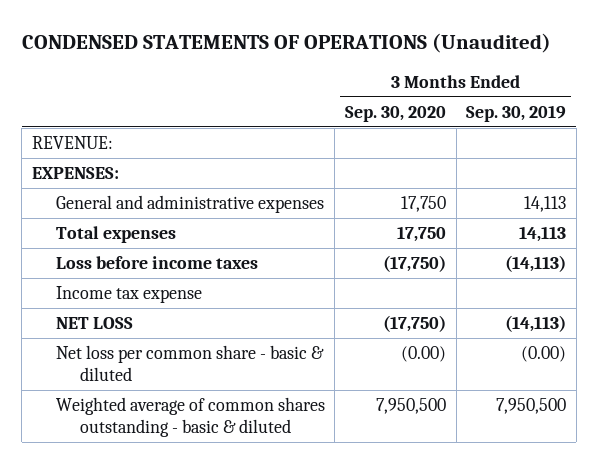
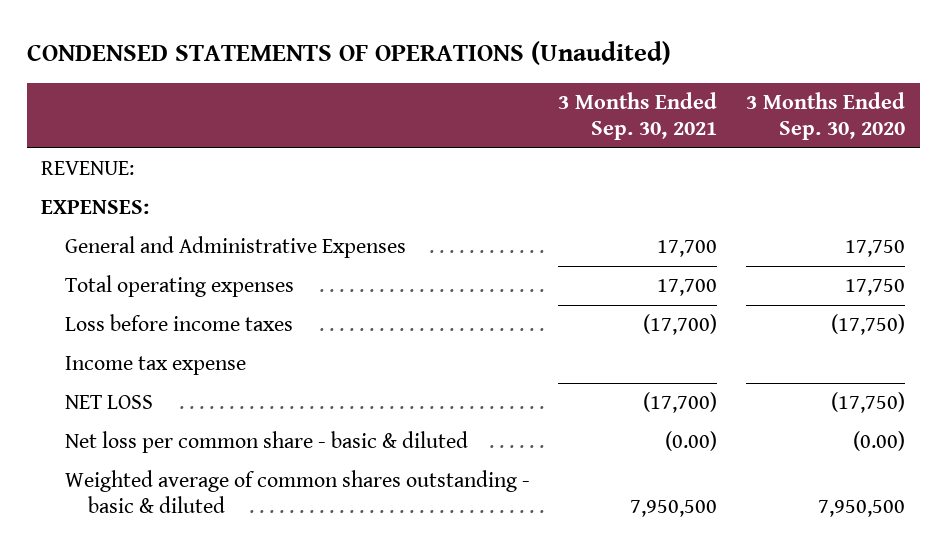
- | 3 Months Ended Sep. 30, 2020 | 3 Months Ended Sep. 30, 2019
+ | 3 Months Ended Sep. 30, 2021 | 3 Months Ended Sep. 30, 2020
- General and administrative expenses | 17,750 | 14,113
- Total expenses | 17,750 | 14,113
+ General and Administrative Expenses | 17,700 | 17,750
+ Total operating expenses | 17,700 | 17,750

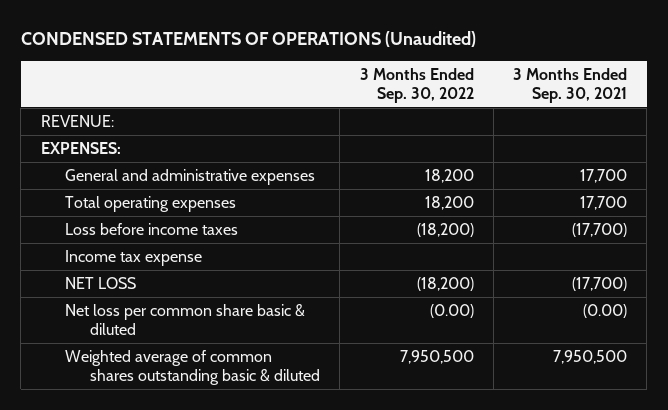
- | 3 Months Ended Sep. 30, 2021 | 3 Months Ended Sep. 30, 2020
+ | 3 Months Ended Sep. 30, 2022 | 3 Months Ended Sep. 30, 2021
- General and Administrative Expenses | 17,700 | 17,750
+ General and administrative expenses | 18,200 | 17,700
- Net loss per common share - basic & diluted | (0.00) | (0.00)
- Weighted average of common shares outstanding - basic & diluted | 7,950,500 | 7,950,500
+ Net loss per common share basic & diluted | (0.00) | (0.00)
+ Weighted average of common shares outstanding basic & diluted | 7,950,500 | 7,950,500

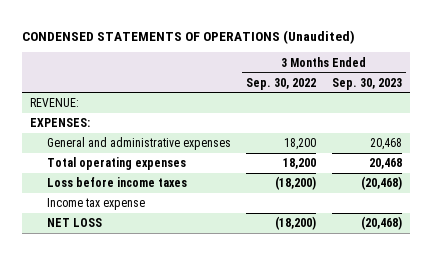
- | 3 Months Ended Sep. 30, 2022 | 3 Months Ended Sep. 30, 2021
+ | 3 Months Ended Sep. 30, 2022 | 3 Months Ended Sep. 30, 2023
- Net loss per common share basic & diluted | (0.00) | (0.00)
- Weighted average of common shares outstanding basic & diluted | 7,950,500 | 7,950,500

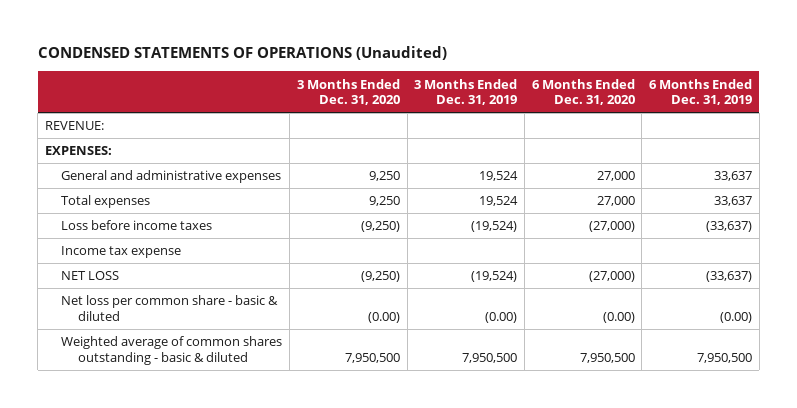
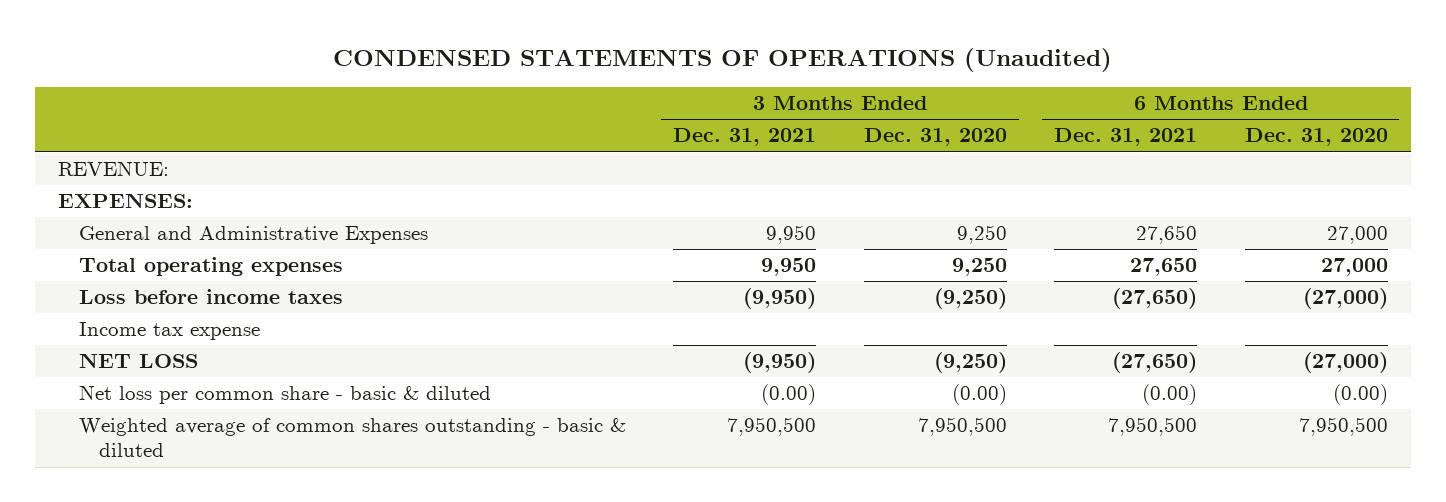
- | 3 Months Ended Dec. 31, 2020 | 3 Months Ended Dec. 31, 2019 | 6 Months Ended Dec. 31, 2020 | 6 Months Ended Dec. 31, 2019
+ | 3 Months Ended Dec. 31, 2021 | 3 Months Ended Dec. 31, 2020 | 6 Months Ended Dec. 31, 2021 | 6 Months Ended Dec. 31, 2020
- General and administrative expenses | 9,250 | 19,524 | 27,000 | 33,637
- Total expenses | 9,250 | 19,524 | 27,000 | 33,637
+ General and Administrative Expenses | 9,950 | 9,250 | 27,650 | 27,000
+ Total operating expenses | 9,950 | 9,250 | 27,650 | 27,000

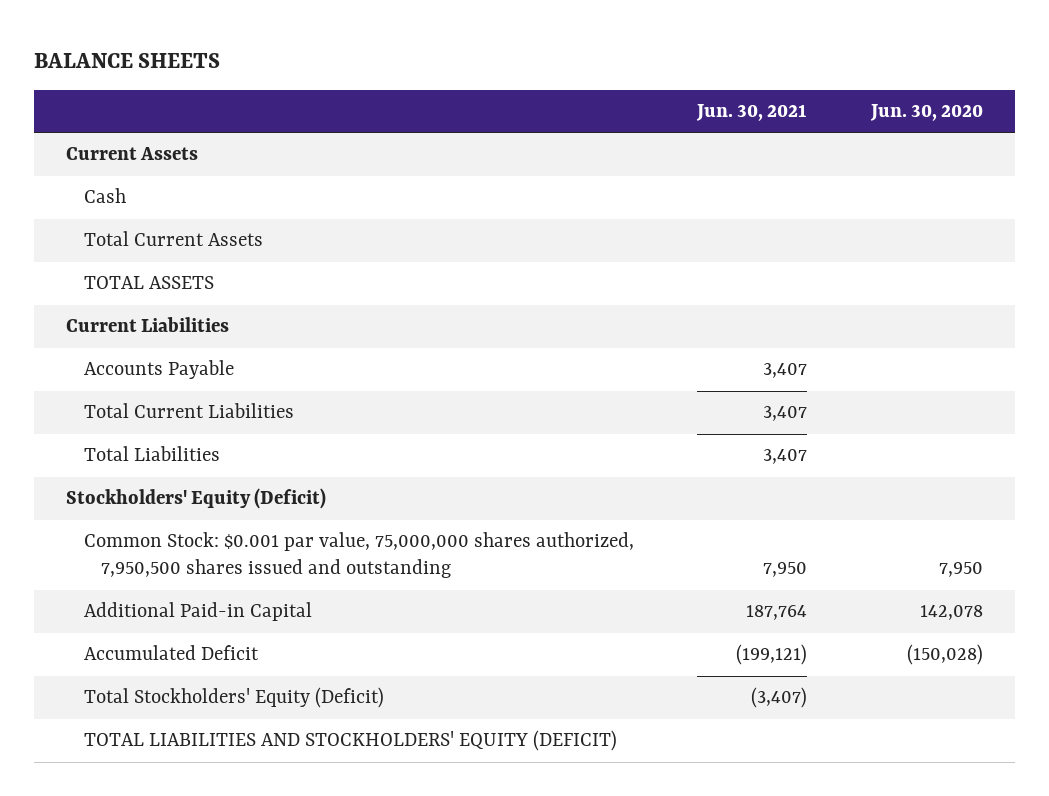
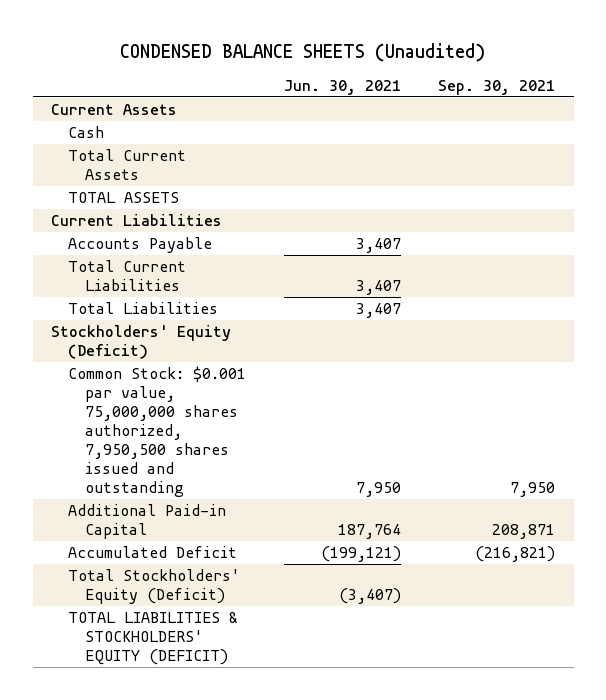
- BALANCE SHEETS
+ CONDENSED BALANCE SHEETS (Unaudited)
- | Jun. 30, 2021 | Jun. 30, 2020
+ | Jun. 30, 2021 | Sep. 30, 2021
- TOTAL LIABILITIES AND STOCKHOLDERS' EQUITY (DEFICIT)
+ TOTAL LIABILITIES & STOCKHOLDERS' EQUITY (DEFICIT)

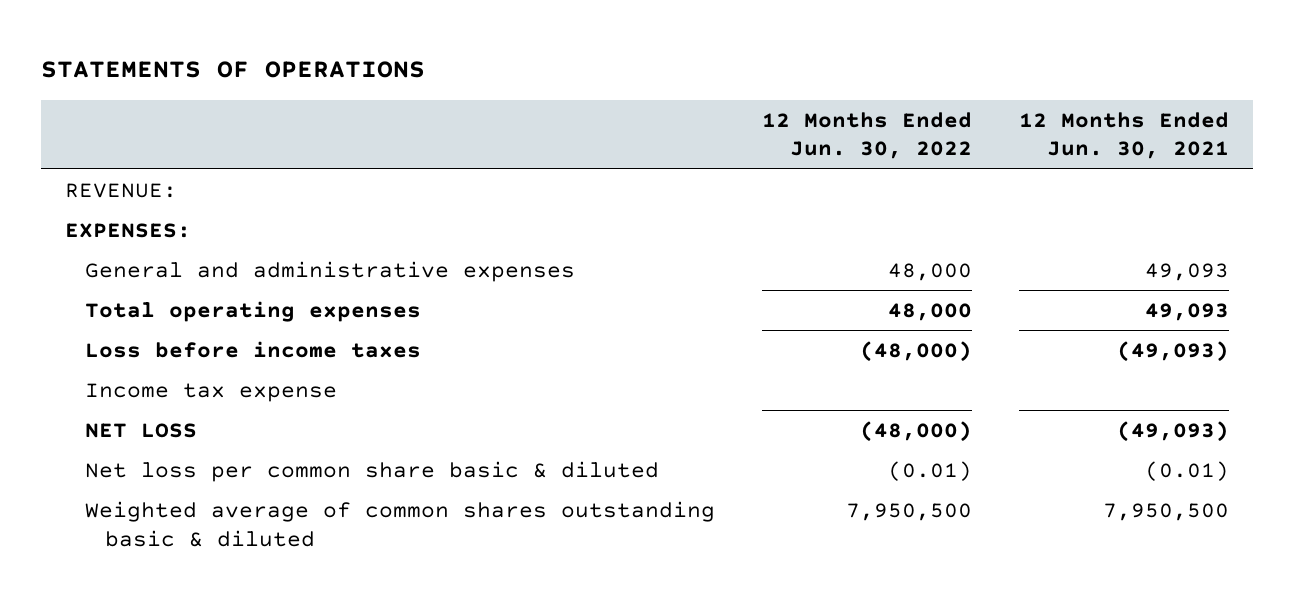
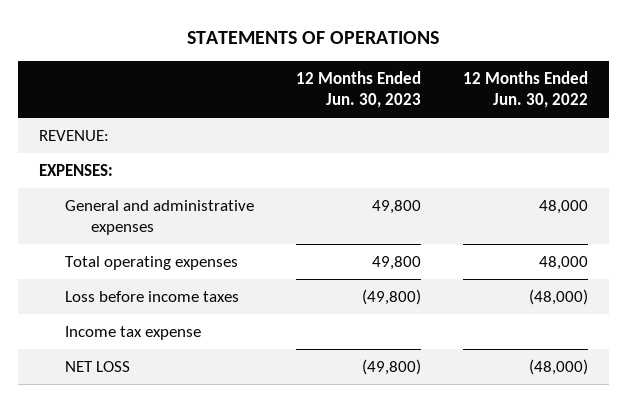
- | 12 Months Ended Jun. 30, 2022 | 12 Months Ended Jun. 30, 2021
+ | 12 Months Ended Jun. 30, 2023 | 12 Months Ended Jun. 30, 2022
- Net loss per common share basic & diluted | (0.01) | (0.01)
- Weighted average of common shares outstanding basic & diluted | 7,950,500 | 7,950,500

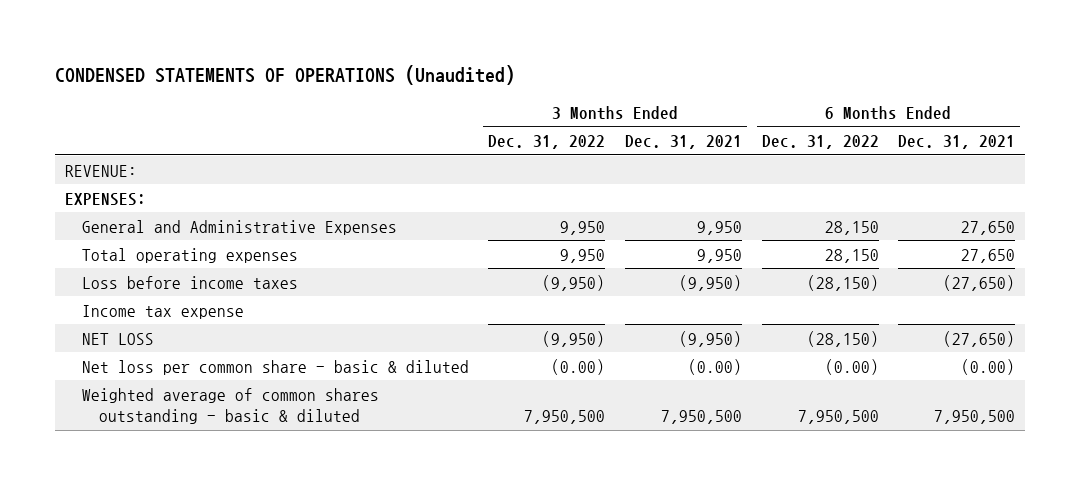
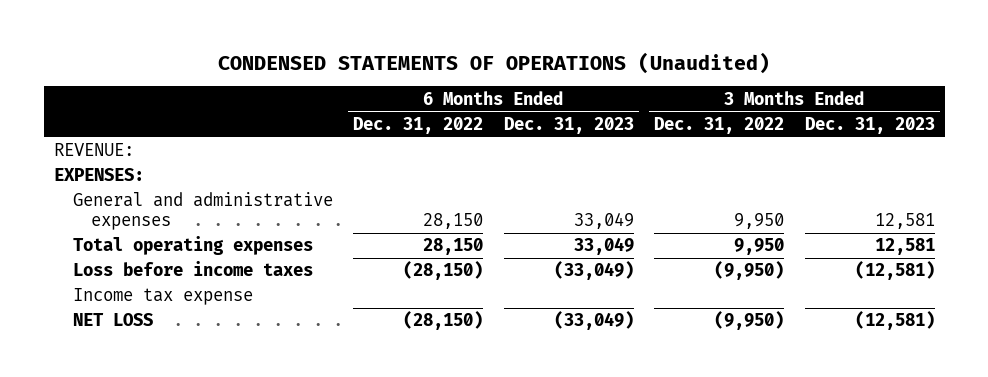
- | 3 Months Ended Dec. 31, 2022 | 3 Months Ended Dec. 31, 2021 | 6 Months Ended Dec. 31, 2022 | 6 Months Ended Dec. 31, 2021
+ | 6 Months Ended Dec. 31, 2022 | 6 Months Ended Dec. 31, 2023 | 3 Months Ended Dec. 31, 2022 | 3 Months Ended Dec. 31, 2023
- General and Administrative Expenses | 9,950 | 9,950 | 28,150 | 27,650
+ General and administrative expenses | 28,150 | 33,049 | 9,950 | 12,581
- Net loss per common share - basic & diluted | (0.00) | (0.00) | (0.00) | (0.00)
- Weighted average of common shares outstanding - basic & diluted | 7,950,500 | 7,950,500 | 7,950,500 | 7,950,500

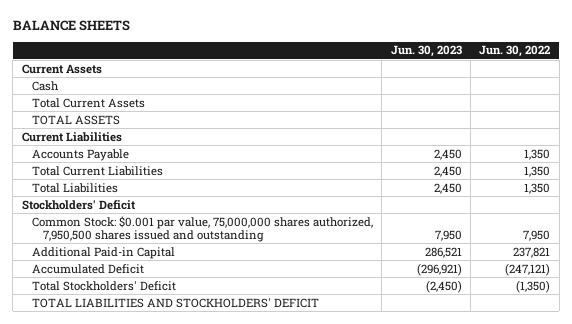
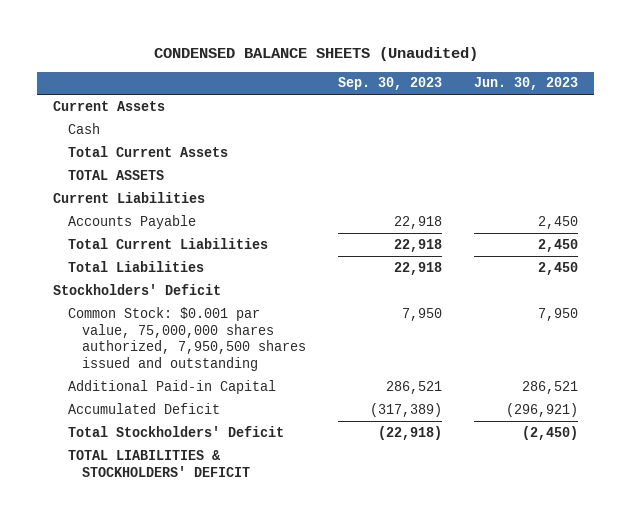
- BALANCE SHEETS
+ CONDENSED BALANCE SHEETS (Unaudited)
- | Jun. 30, 2023 | Jun. 30, 2022
+ | Sep. 30, 2023 | Jun. 30, 2023
- TOTAL LIABILITIES AND STOCKHOLDERS' DEFICIT
+ TOTAL LIABILITIES & STOCKHOLDERS' DEFICIT

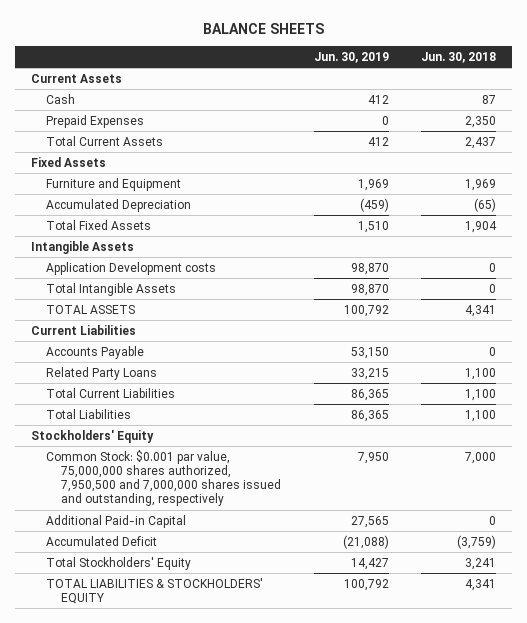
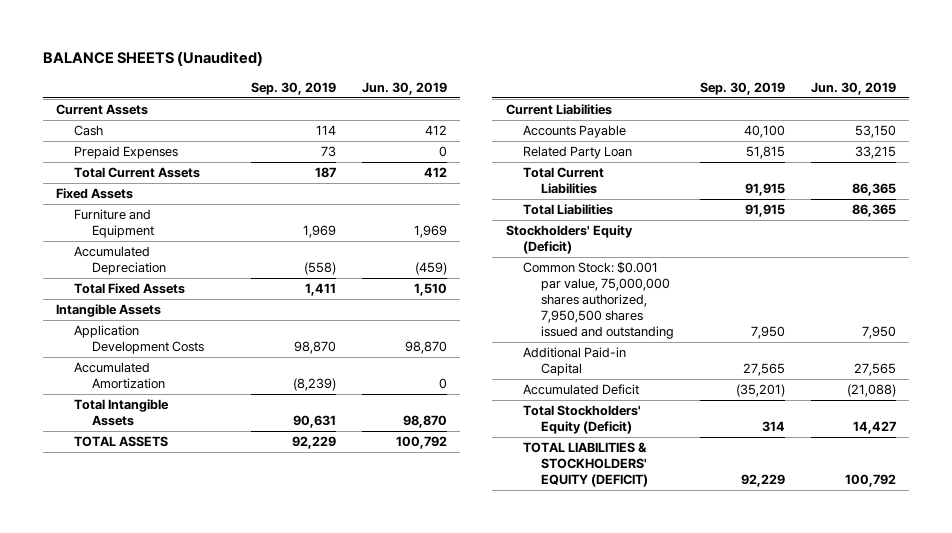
- BALANCE SHEETS
+ BALANCE SHEETS (Unaudited)
- | Jun. 30, 2019 | Jun. 30, 2018
+ | Sep. 30, 2019 | Jun. 30, 2019
- Application Development costs | 98,870 | 0
+ Application Development Costs | 98,870 | 98,870
+ Accumulated Amortization | (8,239) | 0
- Related Party Loans | 33,215 | 1,100
+ Related Party Loan | 51,815 | 33,215
- Stockholders' Equity
- Common Stock: $0.001 par value, 75,000,000 shares authorized, 7,950,500 and 7,000,000 shares issued and outstanding, respectively | 7,950 | 7,000
+ Stockholders' Equity (Deficit)
+ Common Stock: $0.001 par value, 75,000,000 shares authorized, 7,950,500 shares issued and outstanding | 7,950 | 7,950
- Total Stockholders' Equity | 14,427 | 3,241
- TOTAL LIABILITIES & STOCKHOLDERS' EQUITY | 100,792 | 4,341
+ Total Stockholders' Equity (Deficit) | 314 | 14,427
+ TOTAL LIABILITIES & STOCKHOLDERS' EQUITY (DEFICIT) | 92,229 | 100,792

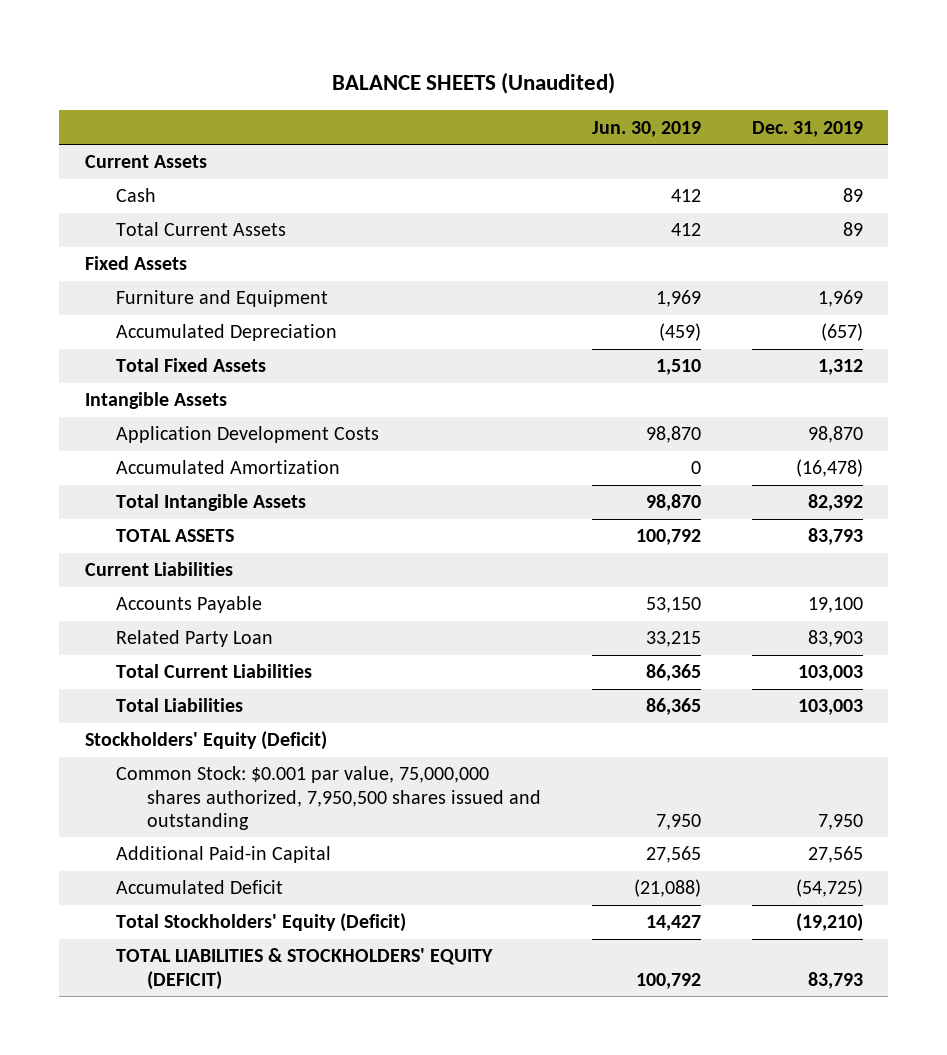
- | Sep. 30, 2019 | Jun. 30, 2019
+ | Jun. 30, 2019 | Dec. 31, 2019
- Prepaid Expenses | 73 | 0

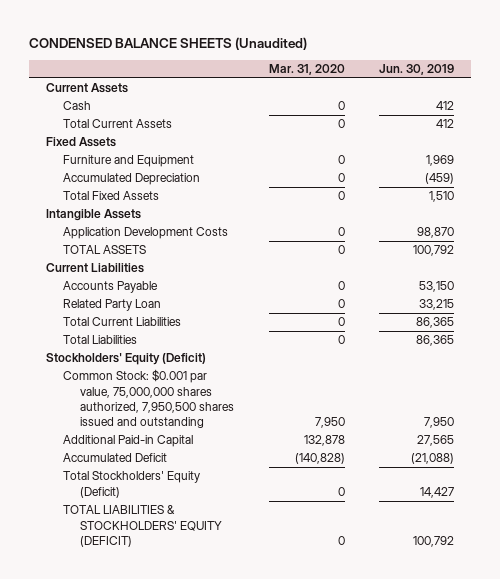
- BALANCE SHEETS (Unaudited)
+ CONDENSED BALANCE SHEETS (Unaudited)
- | Jun. 30, 2019 | Dec. 31, 2019
+ | Mar. 31, 2020 | Jun. 30, 2019
- Accumulated Amortization | 0 | (16,478)
- Total Intangible Assets | 98,870 | 82,392

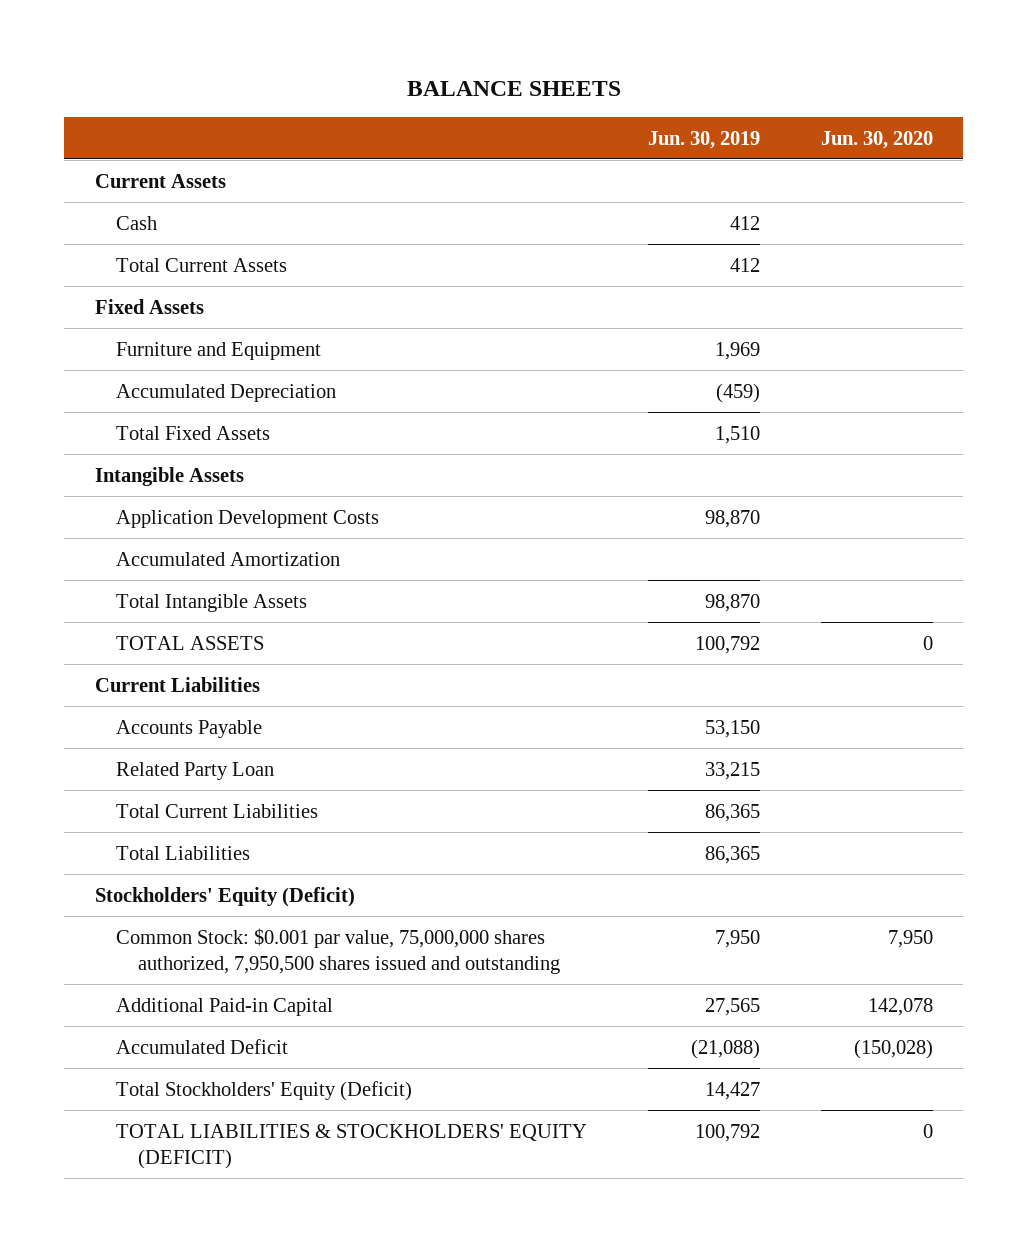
- CONDENSED BALANCE SHEETS (Unaudited)
+ BALANCE SHEETS
- | Mar. 31, 2020 | Jun. 30, 2019
+ | Jun. 30, 2019 | Jun. 30, 2020
+ Accumulated Amortization
+ Total Intangible Assets | 98,870 |

